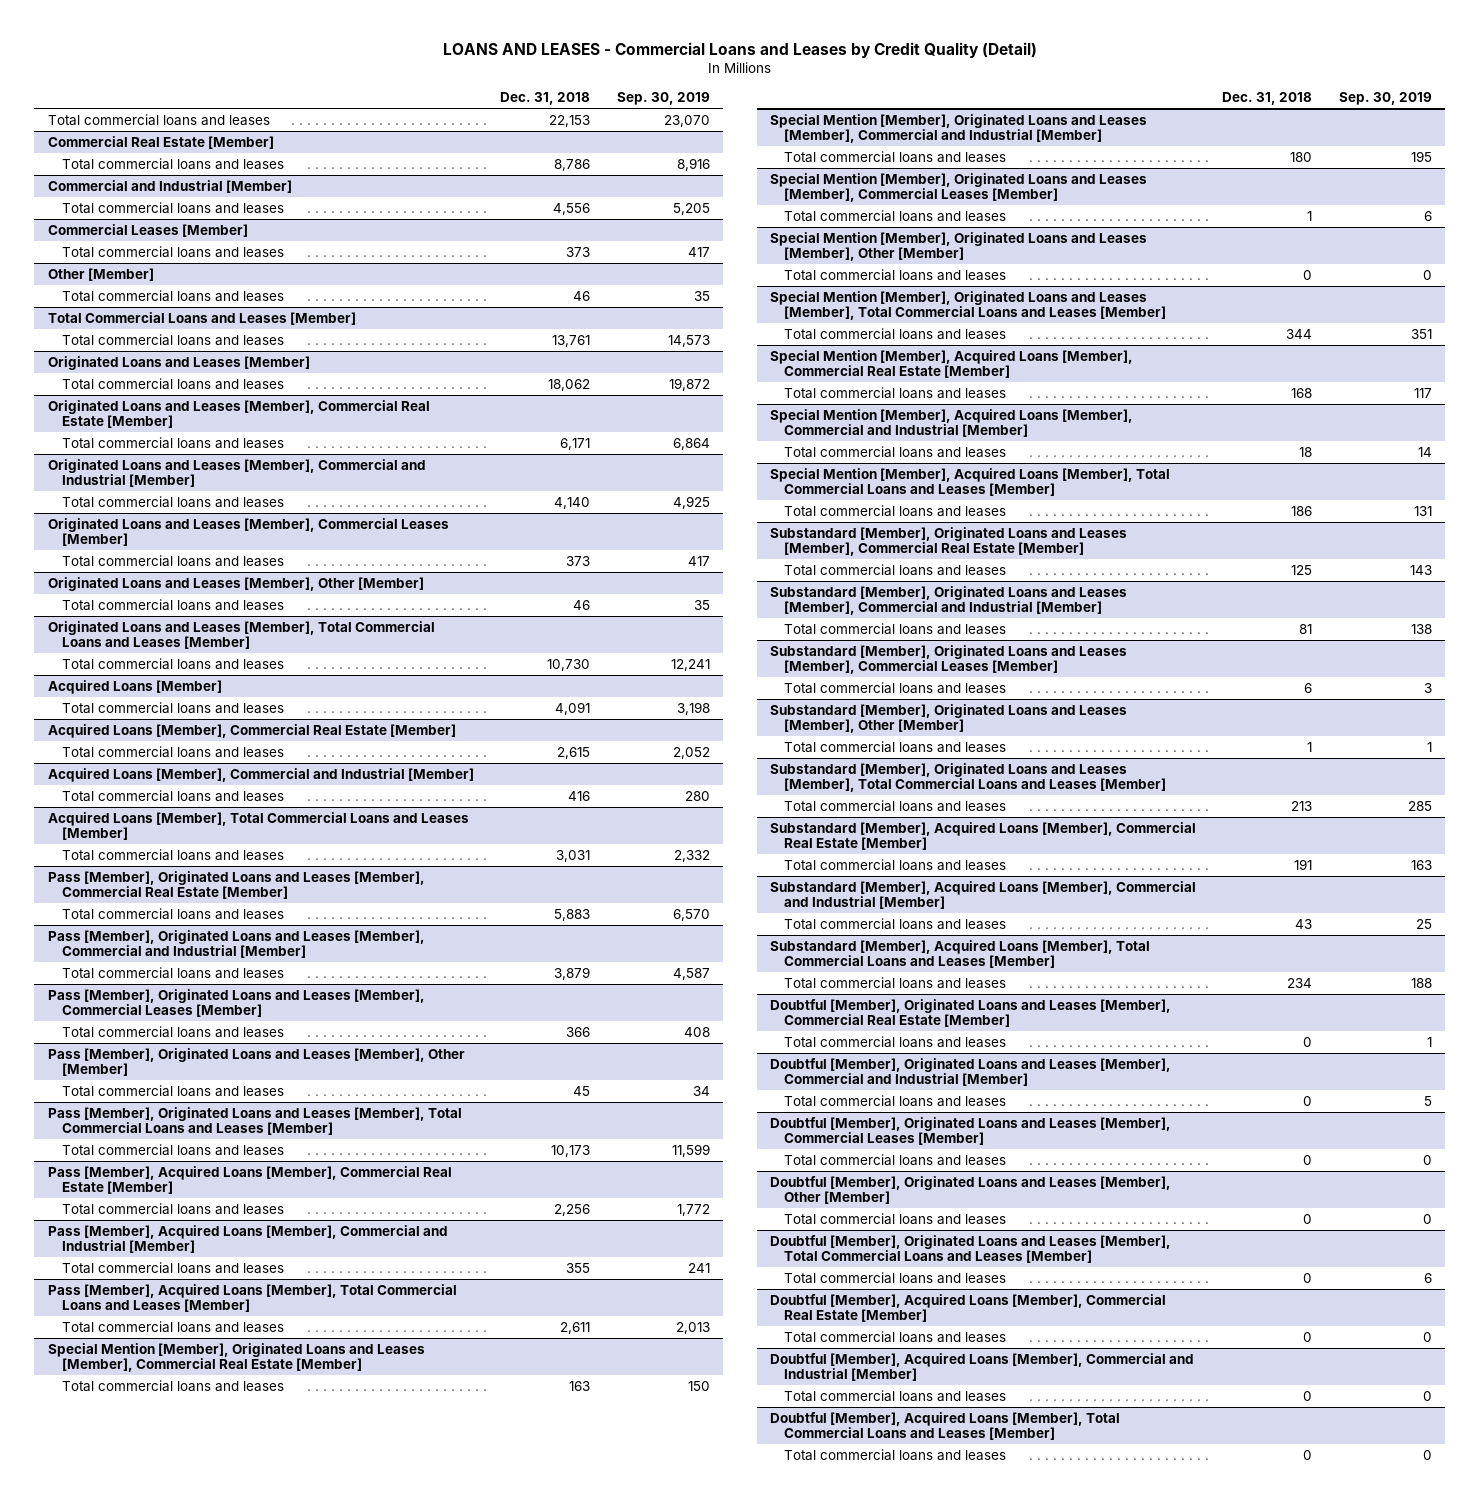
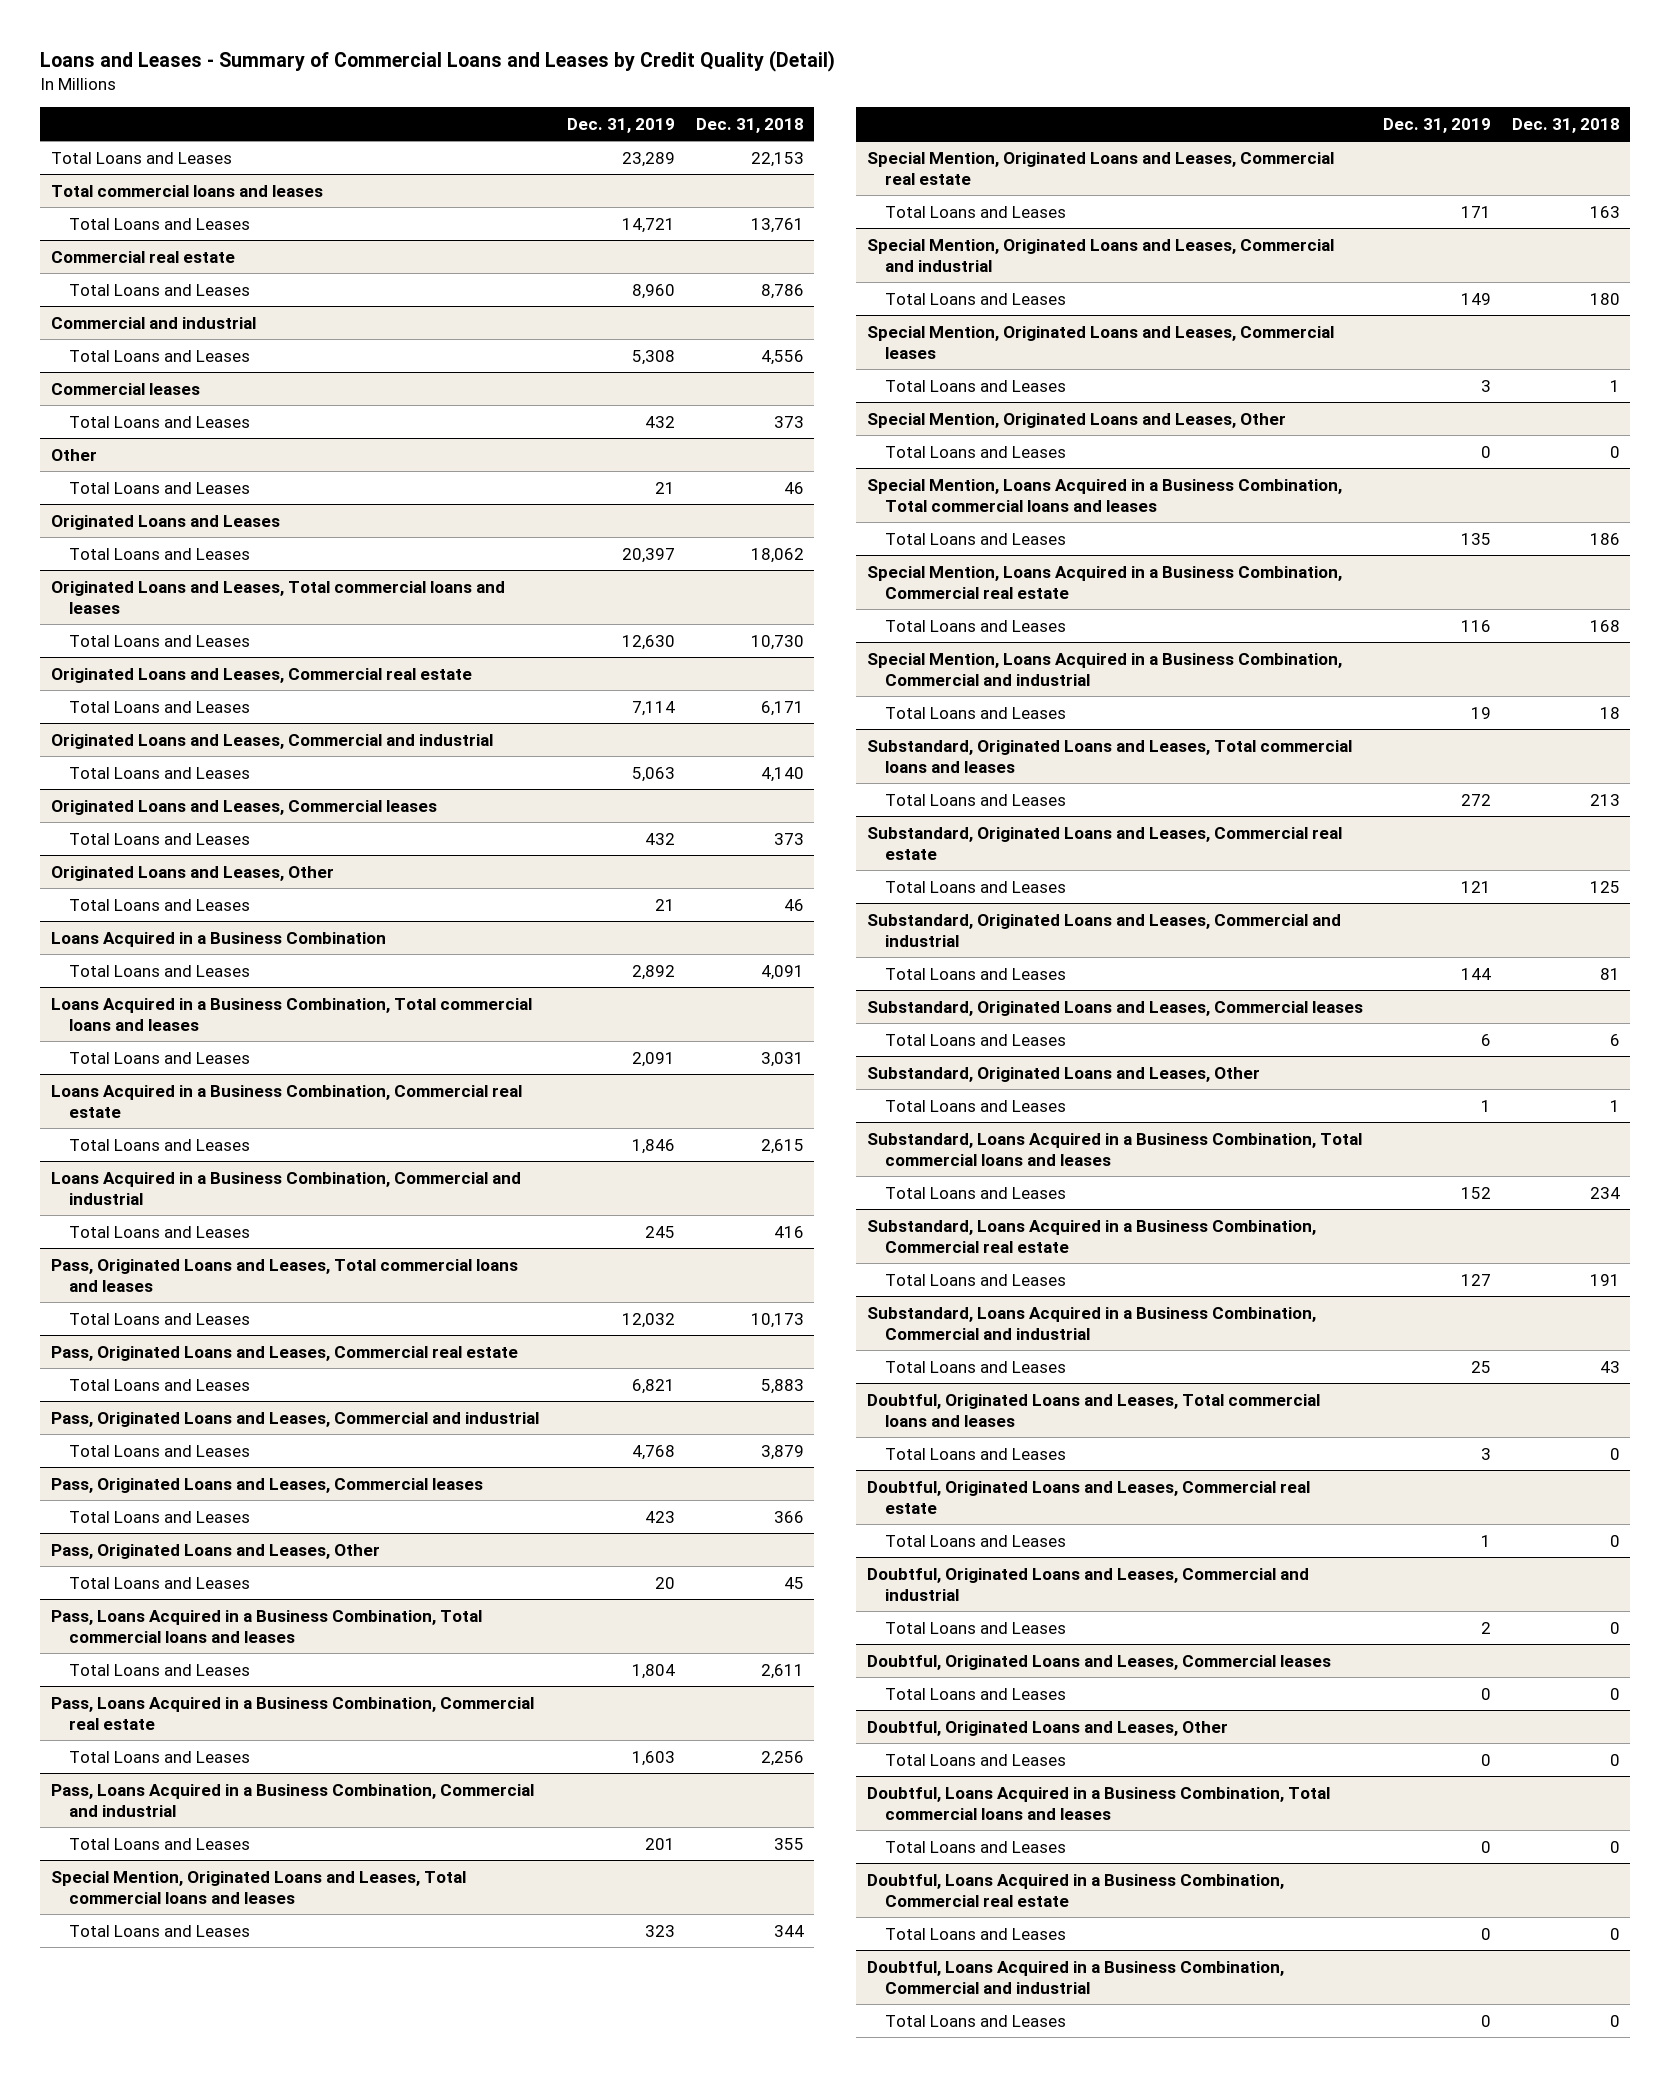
- LOANS AND LEASES - Commercial Loans and Leases by Credit Quality (Detail)
+ Loans and Leases - Summary of Commercial Loans and Leases by Credit Quality (Detail)
- | Dec. 31, 2018 | Sep. 30, 2019
+ | Dec. 31, 2019 | Dec. 31, 2018
- Total commercial loans and leases | 22,153 | 23,070
- Commercial Real Estate [Member]
- Total commercial loans and leases | 8,786 | 8,916
- Commercial and Industrial [Member]
- Total commercial loans and leases | 4,556 | 5,205
- Commercial Leases [Member]
- Total commercial loans and leases | 373 | 417
- Other [Member]
- Total commercial loans and leases | 46 | 35
- Total Commercial Loans and Leases [Member]
- Total commercial loans and leases | 13,761 | 14,573
- Originated Loans and Leases [Member]
- Total commercial loans and leases | 18,062 | 19,872
- Originated Loans and Leases [Member], Commercial Real Estate [Member]
- Total commercial loans and leases | 6,171 | 6,864
- Originated Loans and Leases [Member], Commercial and Industrial [Member]
- Total commercial loans and leases | 4,140 | 4,925
- Originated Loans and Leases [Member], Commercial Leases [Member]
- Total commercial loans and leases | 373 | 417
- Originated Loans and Leases [Member], Other [Member]
- Total commercial loans and leases | 46 | 35
- Originated Loans and Leases [Member], Total Commercial Loans and Leases [Member]
- Total commercial loans and leases | 10,730 | 12,241
- Acquired Loans [Member]
- Total commercial loans and leases | 4,091 | 3,198
- Acquired Loans [Member], Commercial Real Estate [Member]
- Total commercial loans and leases | 2,615 | 2,052
- Acquired Loans [Member], Commercial and Industrial [Member]
- Total commercial loans and leases | 416 | 280
- Acquired Loans [Member], Total Commercial Loans and Leases [Member]
- Total commercial loans and leases | 3,031 | 2,332
- Pass [Member], Originated Loans and Leases [Member], Commercial Real Estate [Member]
- Total commercial loans and leases | 5,883 | 6,570
- Pass [Member], Originated Loans and Leases [Member], Commercial and Industrial [Member]
- Total commercial loans and leases | 3,879 | 4,587
- Pass [Member], Originated Loans and Leases [Member], Commercial Leases [Member]
- Total commercial loans and leases | 366 | 408
- Pass [Member], Originated Loans and Leases [Member], Other [Member]
- Total commercial loans and leases | 45 | 34
- Pass [Member], Originated Loans and Leases [Member], Total Commercial Loans and Leases [Member]
- Total commercial loans and leases | 10,173 | 11,599
- Pass [Member], Acquired Loans [Member], Commercial Real Estate [Member]
- Total commercial loans and leases | 2,256 | 1,772
- Pass [Member], Acquired Loans [Member], Commercial and Industrial [Member]
- Total commercial loans and leases | 355 | 241
- Pass [Member], Acquired Loans [Member], Total Commercial Loans and Leases [Member]
- Total commercial loans and leases | 2,611 | 2,013
- Special Mention [Member], Originated Loans and Leases [Member], Commercial Real Estate [Member]
- Total commercial loans and leases | 163 | 150
- Special Mention [Member], Originated Loans and Leases [Member], Commercial and Industrial [Member]
- Total commercial loans and leases | 180 | 195
- Special Mention [Member], Originated Loans and Leases [Member], Commercial Leases [Member]
- Total commercial loans and leases | 1 | 6
- Special Mention [Member], Originated Loans and Leases [Member], Other [Member]
- Total commercial loans and leases | 0 | 0
- Special Mention [Member], Originated Loans and Leases [Member], Total Commercial Loans and Leases [Member]
- Total commercial loans and leases | 344 | 351
- Special Mention [Member], Acquired Loans [Member], Commercial Real Estate [Member]
- Total commercial loans and leases | 168 | 117
- Special Mention [Member], Acquired Loans [Member], Commercial and Industrial [Member]
- Total commercial loans and leases | 18 | 14
- Special Mention [Member], Acquired Loans [Member], Total Commercial Loans and Leases [Member]
- Total commercial loans and leases | 186 | 131
- Substandard [Member], Originated Loans and Leases [Member], Commercial Real Estate [Member]
- Total commercial loans and leases | 125 | 143
- Substandard [Member], Originated Loans and Leases [Member], Commercial and Industrial [Member]
- Total commercial loans and leases | 81 | 138
- Substandard [Member], Originated Loans and Leases [Member], Commercial Leases [Member]
- Total commercial loans and leases | 6 | 3
- Substandard [Member], Originated Loans and Leases [Member], Other [Member]
- Total commercial loans and leases | 1 | 1
- Substandard [Member], Originated Loans and Leases [Member], Total Commercial Loans and Leases [Member]
- Total commercial loans and leases | 213 | 285
- Substandard [Member], Acquired Loans [Member], Commercial Real Estate [Member]
- Total commercial loans and leases | 191 | 163
- Substandard [Member], Acquired Loans [Member], Commercial and Industrial [Member]
- Total commercial loans and leases | 43 | 25
- Substandard [Member], Acquired Loans [Member], Total Commercial Loans and Leases [Member]
- Total commercial loans and leases | 234 | 188
- Doubtful [Member], Originated Loans and Leases [Member], Commercial Real Estate [Member]
- Total commercial loans and leases | 0 | 1
- Doubtful [Member], Originated Loans and Leases [Member], Commercial and Industrial [Member]
- Total commercial loans and leases | 0 | 5
- Doubtful [Member], Originated Loans and Leases [Member], Commercial Leases [Member]
- Total commercial loans and leases | 0 | 0
- Doubtful [Member], Originated Loans and Leases [Member], Other [Member]
- Total commercial loans and leases | 0 | 0
- Doubtful [Member], Originated Loans and Leases [Member], Total Commercial Loans and Leases [Member]
- Total commercial loans and leases | 0 | 6
- Doubtful [Member], Acquired Loans [Member], Commercial Real Estate [Member]
- Total commercial loans and leases | 0 | 0
- Doubtful [Member], Acquired Loans [Member], Commercial and Industrial [Member]
- Total commercial loans and leases | 0 | 0
- Doubtful [Member], Acquired Loans [Member], Total Commercial Loans and Leases [Member]
- Total commercial loans and leases | 0 | 0
+ Total Loans and Leases | 23,289 | 22,153
+ Total commercial loans and leases
+ Total Loans and Leases | 14,721 | 13,761
+ Commercial real estate
+ Total Loans and Leases | 8,960 | 8,786
+ Commercial and industrial
+ Total Loans and Leases | 5,308 | 4,556
+ Commercial leases
+ Total Loans and Leases | 432 | 373
+ Other
+ Total Loans and Leases | 21 | 46
+ Originated Loans and Leases
+ Total Loans and Leases | 20,397 | 18,062
+ Originated Loans and Leases, Total commercial loans and leases
+ Total Loans and Leases | 12,630 | 10,730
+ Originated Loans and Leases, Commercial real estate
+ Total Loans and Leases | 7,114 | 6,171
+ Originated Loans and Leases, Commercial and industrial
+ Total Loans and Leases | 5,063 | 4,140
+ Originated Loans and Leases, Commercial leases
+ Total Loans and Leases | 432 | 373
+ Originated Loans and Leases, Other
+ Total Loans and Leases | 21 | 46
+ Loans Acquired in a Business Combination
+ Total Loans and Leases | 2,892 | 4,091
+ Loans Acquired in a Business Combination, Total commercial loans and leases
+ Total Loans and Leases | 2,091 | 3,031
+ Loans Acquired in a Business Combination, Commercial real estate
+ Total Loans and Leases | 1,846 | 2,615
+ Loans Acquired in a Business Combination, Commercial and industrial
+ Total Loans and Leases | 245 | 416
+ Pass, Originated Loans and Leases, Total commercial loans and leases
+ Total Loans and Leases | 12,032 | 10,173
+ Pass, Originated Loans and Leases, Commercial real estate
+ Total Loans and Leases | 6,821 | 5,883
+ Pass, Originated Loans and Leases, Commercial and industrial
+ Total Loans and Leases | 4,768 | 3,879
+ Pass, Originated Loans and Leases, Commercial leases
+ Total Loans and Leases | 423 | 366
+ Pass, Originated Loans and Leases, Other
+ Total Loans and Leases | 20 | 45
+ Pass, Loans Acquired in a Business Combination, Total commercial loans and leases
+ Total Loans and Leases | 1,804 | 2,611
+ Pass, Loans Acquired in a Business Combination, Commercial real estate
+ Total Loans and Leases | 1,603 | 2,256
+ Pass, Loans Acquired in a Business Combination, Commercial and industrial
+ Total Loans and Leases | 201 | 355
+ Special Mention, Originated Loans and Leases, Total commercial loans and leases
+ Total Loans and Leases | 323 | 344
+ Special Mention, Originated Loans and Leases, Commercial real estate
+ Total Loans and Leases | 171 | 163
+ Special Mention, Originated Loans and Leases, Commercial and industrial
+ Total Loans and Leases | 149 | 180
+ Special Mention, Originated Loans and Leases, Commercial leases
+ Total Loans and Leases | 3 | 1
+ Special Mention, Originated Loans and Leases, Other
+ Total Loans and Leases | 0 | 0
+ Special Mention, Loans Acquired in a Business Combination, Total commercial loans and leases
+ Total Loans and Leases | 135 | 186
+ Special Mention, Loans Acquired in a Business Combination, Commercial real estate
+ Total Loans and Leases | 116 | 168
+ Special Mention, Loans Acquired in a Business Combination, Commercial and industrial
+ Total Loans and Leases | 19 | 18
+ Substandard, Originated Loans and Leases, Total commercial loans and leases
+ Total Loans and Leases | 272 | 213
+ Substandard, Originated Loans and Leases, Commercial real estate
+ Total Loans and Leases | 121 | 125
+ Substandard, Originated Loans and Leases, Commercial and industrial
+ Total Loans and Leases | 144 | 81
+ Substandard, Originated Loans and Leases, Commercial leases
+ Total Loans and Leases | 6 | 6
+ Substandard, Originated Loans and Leases, Other
+ Total Loans and Leases | 1 | 1
+ Substandard, Loans Acquired in a Business Combination, Total commercial loans and leases
+ Total Loans and Leases | 152 | 234
+ Substandard, Loans Acquired in a Business Combination, Commercial real estate
+ Total Loans and Leases | 127 | 191
+ Substandard, Loans Acquired in a Business Combination, Commercial and industrial
+ Total Loans and Leases | 25 | 43
+ Doubtful, Originated Loans and Leases, Total commercial loans and leases
+ Total Loans and Leases | 3 | 0
+ Doubtful, Originated Loans and Leases, Commercial real estate
+ Total Loans and Leases | 1 | 0
+ Doubtful, Originated Loans and Leases, Commercial and industrial
+ Total Loans and Leases | 2 | 0
+ Doubtful, Originated Loans and Leases, Commercial leases
+ Total Loans and Leases | 0 | 0
+ Doubtful, Originated Loans and Leases, Other
+ Total Loans and Leases | 0 | 0
+ Doubtful, Loans Acquired in a Business Combination, Total commercial loans and leases
+ Total Loans and Leases | 0 | 0
+ Doubtful, Loans Acquired in a Business Combination, Commercial real estate
+ Total Loans and Leases | 0 | 0
+ Doubtful, Loans Acquired in a Business Combination, Commercial and industrial
+ Total Loans and Leases | 0 | 0

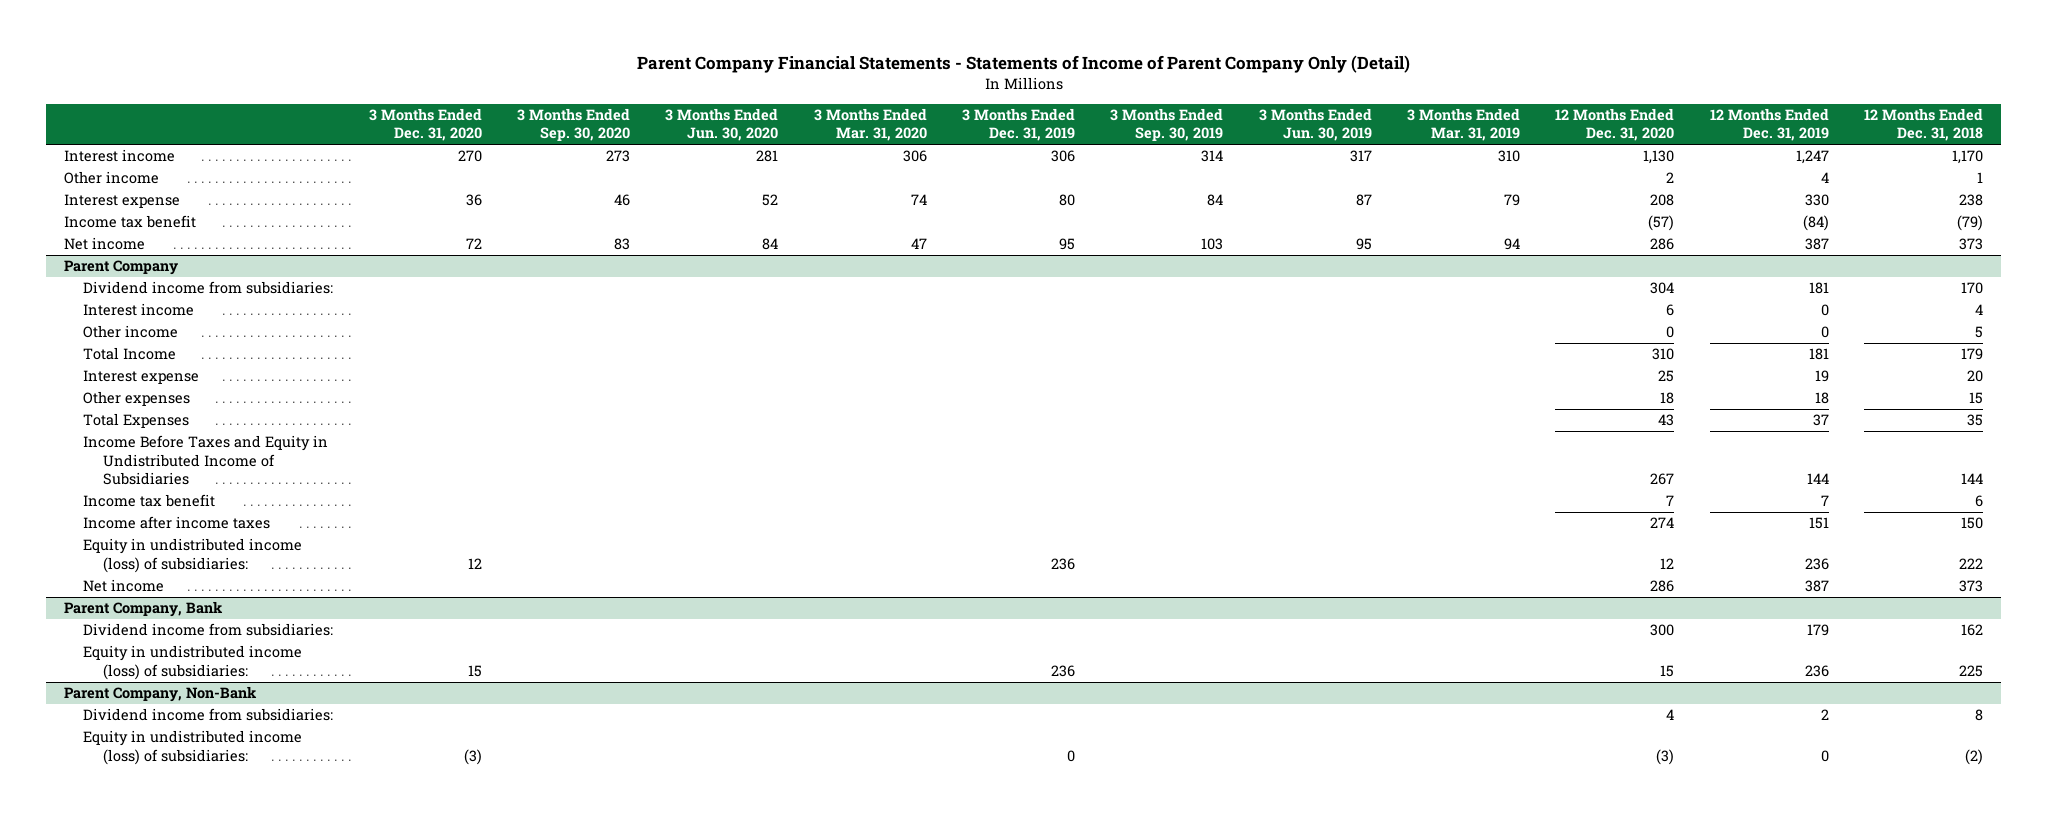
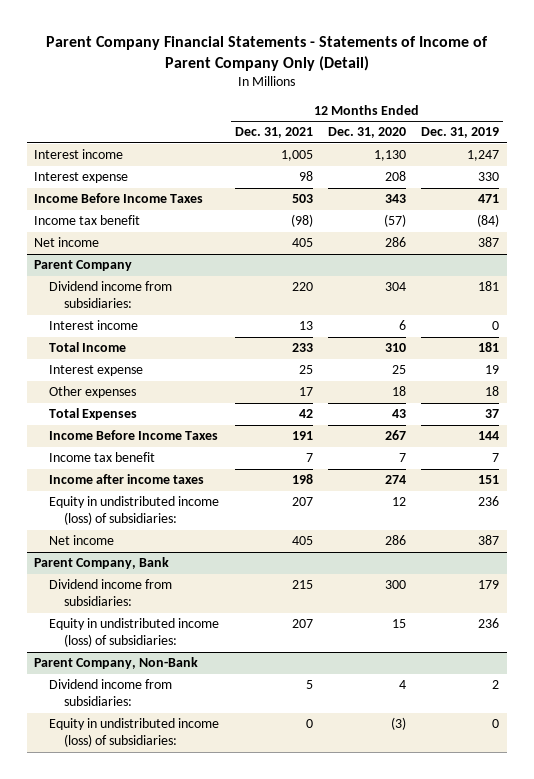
- | 3 Months Ended Dec. 31, 2020 | 3 Months Ended Sep. 30, 2020 | 3 Months Ended Jun. 30, 2020 | 3 Months Ended Mar. 31, 2020 | 3 Months Ended Dec. 31, 2019 | 3 Months Ended Sep. 30, 2019 | 3 Months Ended Jun. 30, 2019 | 3 Months Ended Mar. 31, 2019 | 12 Months Ended Dec. 31, 2020 | 12 Months Ended Dec. 31, 2019 | 12 Months Ended Dec. 31, 2018
+ | 12 Months Ended Dec. 31, 2021 | 12 Months Ended Dec. 31, 2020 | 12 Months Ended Dec. 31, 2019
- Other income | | | | | | | | | 2 | 4 | 1
+ Income Before Income Taxes | 503 | 343 | 471
@ Parent Company
- Other income | | | | | | | | | 0 | 0 | 5
- Income Before Taxes and Equity in Undistributed Income of Subsidiaries | | | | | | | | | 267 | 144 | 144
+ Income Before Income Taxes | 191 | 267 | 144

